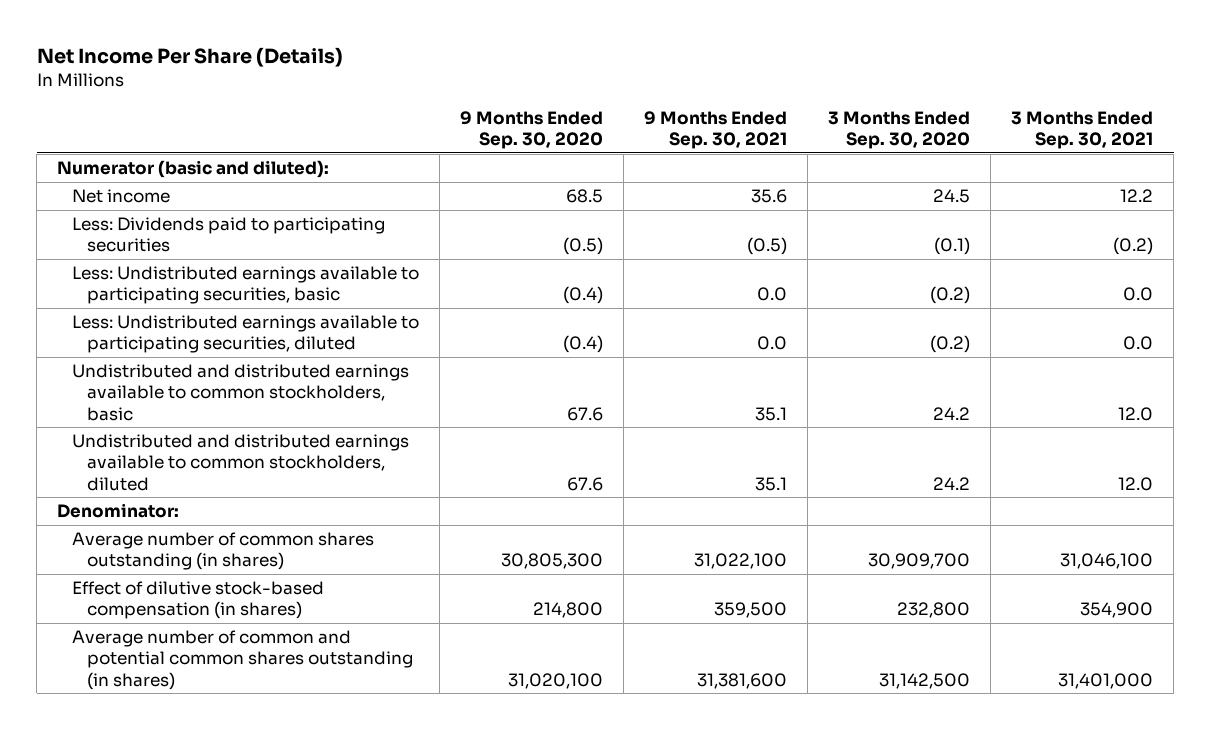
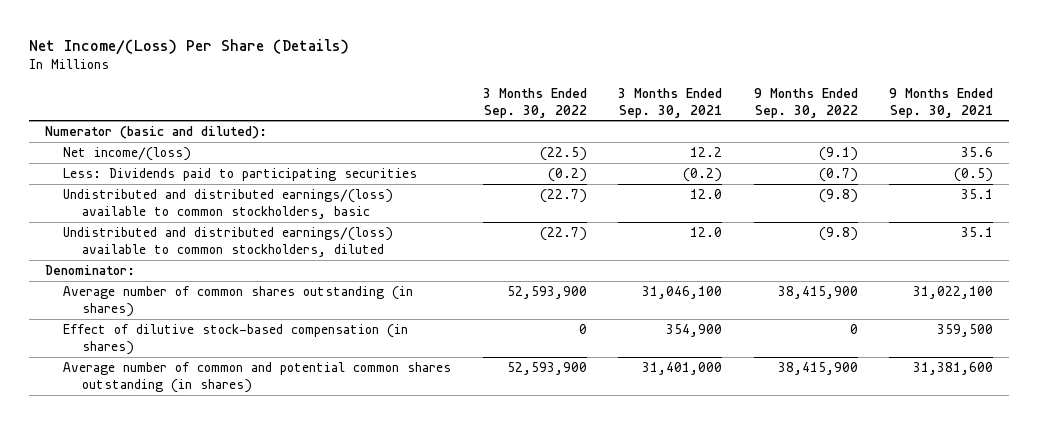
- Net Income Per Share (Details)
+ Net Income/(Loss) Per Share (Details)
- | 9 Months Ended Sep. 30, 2020 | 9 Months Ended Sep. 30, 2021 | 3 Months Ended Sep. 30, 2020 | 3 Months Ended Sep. 30, 2021
+ | 3 Months Ended Sep. 30, 2022 | 3 Months Ended Sep. 30, 2021 | 9 Months Ended Sep. 30, 2022 | 9 Months Ended Sep. 30, 2021
- Net income | 68.5 | 35.6 | 24.5 | 12.2
+ Net income/(loss) | (22.5) | 12.2 | (9.1) | 35.6
- Less: Undistributed earnings available to participating securities, basic | (0.4) | 0.0 | (0.2) | 0.0
- Less: Undistributed earnings available to participating securities, diluted | (0.4) | 0.0 | (0.2) | 0.0
- Undistributed and distributed earnings available to common stockholders, basic | 67.6 | 35.1 | 24.2 | 12.0
- Undistributed and distributed earnings available to common stockholders, diluted | 67.6 | 35.1 | 24.2 | 12.0
+ Undistributed and distributed earnings/(loss) available to common stockholders, basic | (22.7) | 12.0 | (9.8) | 35.1
+ Undistributed and distributed earnings/(loss) available to common stockholders, diluted | (22.7) | 12.0 | (9.8) | 35.1

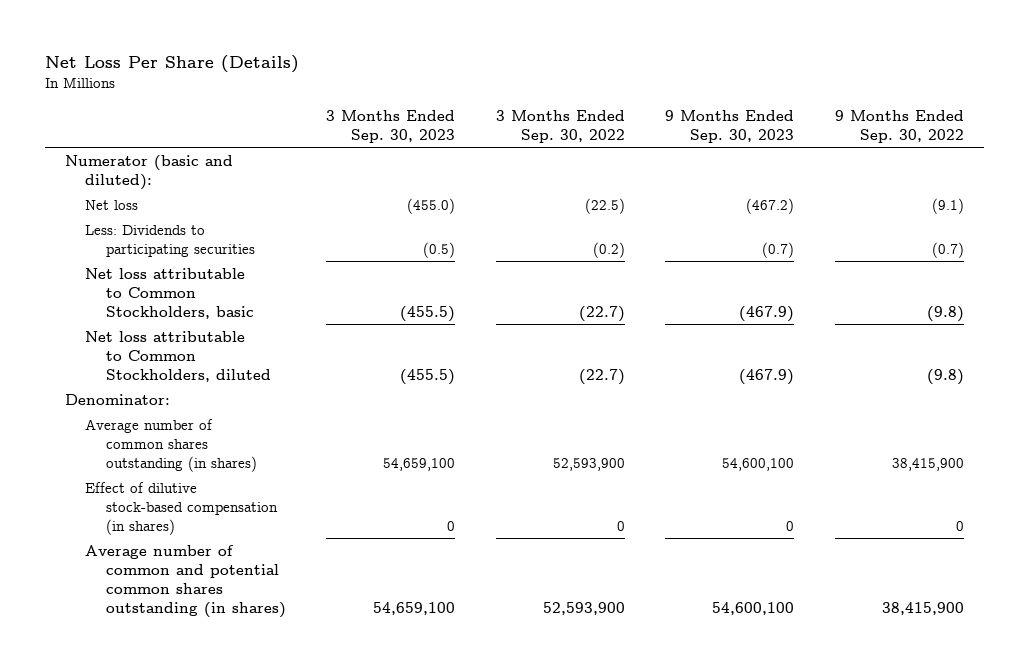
- Net Income/(Loss) Per Share (Details)
+ Net Loss Per Share (Details)
- | 3 Months Ended Sep. 30, 2022 | 3 Months Ended Sep. 30, 2021 | 9 Months Ended Sep. 30, 2022 | 9 Months Ended Sep. 30, 2021
+ | 3 Months Ended Sep. 30, 2023 | 3 Months Ended Sep. 30, 2022 | 9 Months Ended Sep. 30, 2023 | 9 Months Ended Sep. 30, 2022
- Net income/(loss) | (22.5) | 12.2 | (9.1) | 35.6
- Less: Dividends paid to participating securities | (0.2) | (0.2) | (0.7) | (0.5)
- Undistributed and distributed earnings/(loss) available to common stockholders, basic | (22.7) | 12.0 | (9.8) | 35.1
- Undistributed and distributed earnings/(loss) available to common stockholders, diluted | (22.7) | 12.0 | (9.8) | 35.1
+ Net loss | (455.0) | (22.5) | (467.2) | (9.1)
+ Less: Dividends to participating securities | (0.5) | (0.2) | (0.7) | (0.7)
+ Net loss attributable to Common Stockholders, basic | (455.5) | (22.7) | (467.9) | (9.8)
+ Net loss attributable to Common Stockholders, diluted | (455.5) | (22.7) | (467.9) | (9.8)

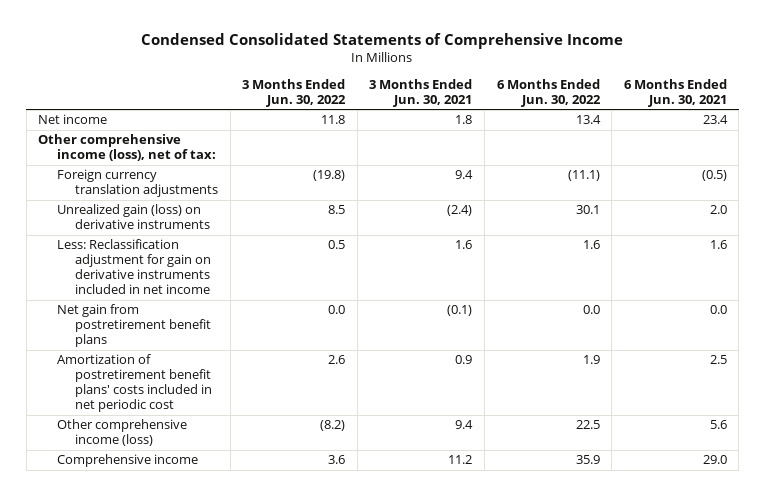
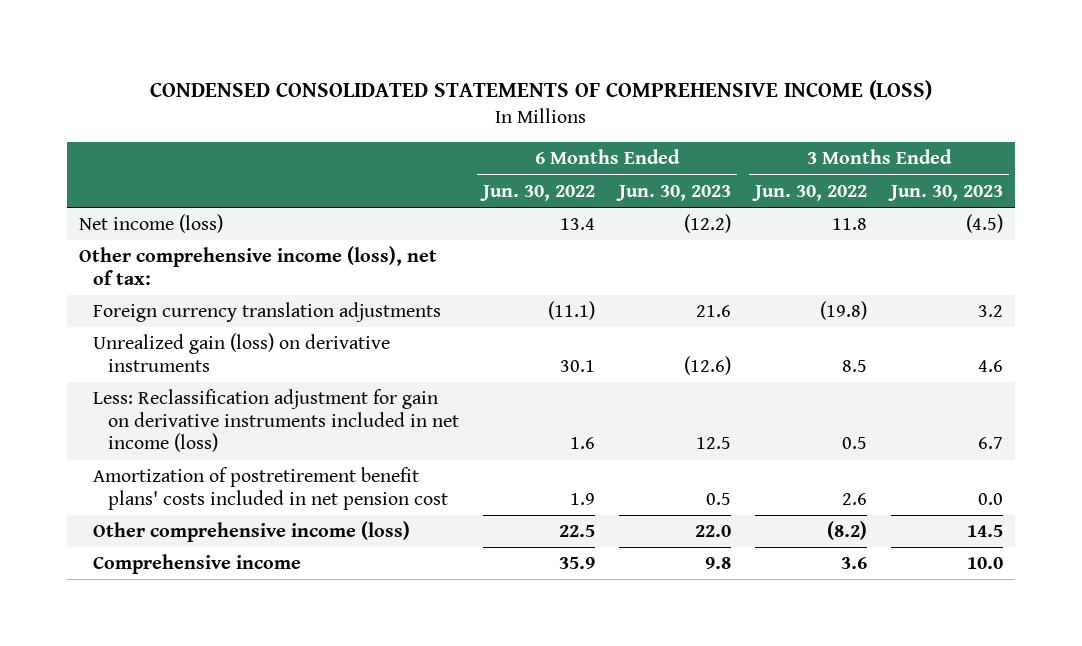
- Condensed Consolidated Statements of Comprehensive Income
+ CONDENSED CONSOLIDATED STATEMENTS OF COMPREHENSIVE INCOME (LOSS)
- | 3 Months Ended Jun. 30, 2022 | 3 Months Ended Jun. 30, 2021 | 6 Months Ended Jun. 30, 2022 | 6 Months Ended Jun. 30, 2021
+ | 6 Months Ended Jun. 30, 2022 | 6 Months Ended Jun. 30, 2023 | 3 Months Ended Jun. 30, 2022 | 3 Months Ended Jun. 30, 2023
- Net income | 11.8 | 1.8 | 13.4 | 23.4
+ Net income (loss) | 13.4 | (12.2) | 11.8 | (4.5)
- Less: Reclassification adjustment for gain on derivative instruments included in net income | 0.5 | 1.6 | 1.6 | 1.6
- Net gain from postretirement benefit plans | 0.0 | (0.1) | 0.0 | 0.0
- Amortization of postretirement benefit plans' costs included in net periodic cost | 2.6 | 0.9 | 1.9 | 2.5
+ Less: Reclassification adjustment for gain on derivative instruments included in net income (loss) | 1.6 | 12.5 | 0.5 | 6.7
+ Amortization of postretirement benefit plans' costs included in net pension cost | 1.9 | 0.5 | 2.6 | 0.0

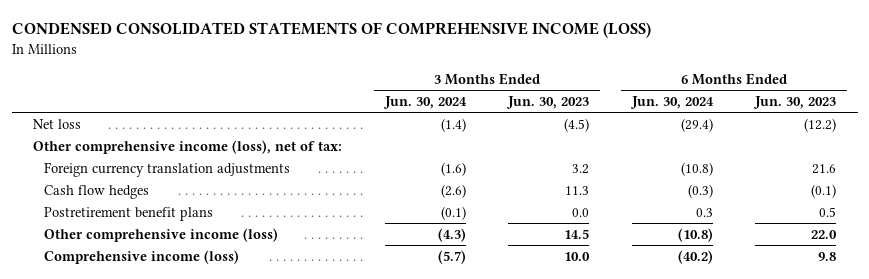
- | 6 Months Ended Jun. 30, 2022 | 6 Months Ended Jun. 30, 2023 | 3 Months Ended Jun. 30, 2022 | 3 Months Ended Jun. 30, 2023
+ | 3 Months Ended Jun. 30, 2024 | 3 Months Ended Jun. 30, 2023 | 6 Months Ended Jun. 30, 2024 | 6 Months Ended Jun. 30, 2023
- Net income (loss) | 13.4 | (12.2) | 11.8 | (4.5)
+ Net loss | (1.4) | (4.5) | (29.4) | (12.2)
- Unrealized gain (loss) on derivative instruments | 30.1 | (12.6) | 8.5 | 4.6
- Less: Reclassification adjustment for gain on derivative instruments included in net income (loss) | 1.6 | 12.5 | 0.5 | 6.7
- Amortization of postretirement benefit plans' costs included in net pension cost | 1.9 | 0.5 | 2.6 | 0.0
+ Cash flow hedges | (2.6) | 11.3 | (0.3) | (0.1)
+ Postretirement benefit plans | (0.1) | 0.0 | 0.3 | 0.5
- Comprehensive income | 35.9 | 9.8 | 3.6 | 10.0
+ Comprehensive income (loss) | (5.7) | 10.0 | (40.2) | 9.8

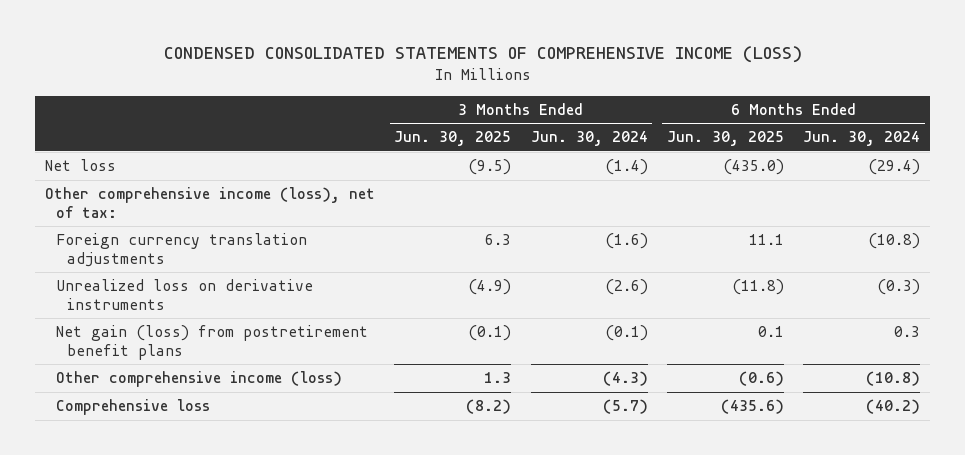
- | 3 Months Ended Jun. 30, 2024 | 3 Months Ended Jun. 30, 2023 | 6 Months Ended Jun. 30, 2024 | 6 Months Ended Jun. 30, 2023
+ | 3 Months Ended Jun. 30, 2025 | 3 Months Ended Jun. 30, 2024 | 6 Months Ended Jun. 30, 2025 | 6 Months Ended Jun. 30, 2024
- Cash flow hedges | (2.6) | 11.3 | (0.3) | (0.1)
- Postretirement benefit plans | (0.1) | 0.0 | 0.3 | 0.5
+ Unrealized loss on derivative instruments | (4.9) | (2.6) | (11.8) | (0.3)
+ Net gain (loss) from postretirement benefit plans | (0.1) | (0.1) | 0.1 | 0.3
- Comprehensive income (loss) | (5.7) | 10.0 | (40.2) | 9.8
+ Comprehensive loss | (8.2) | (5.7) | (435.6) | (40.2)

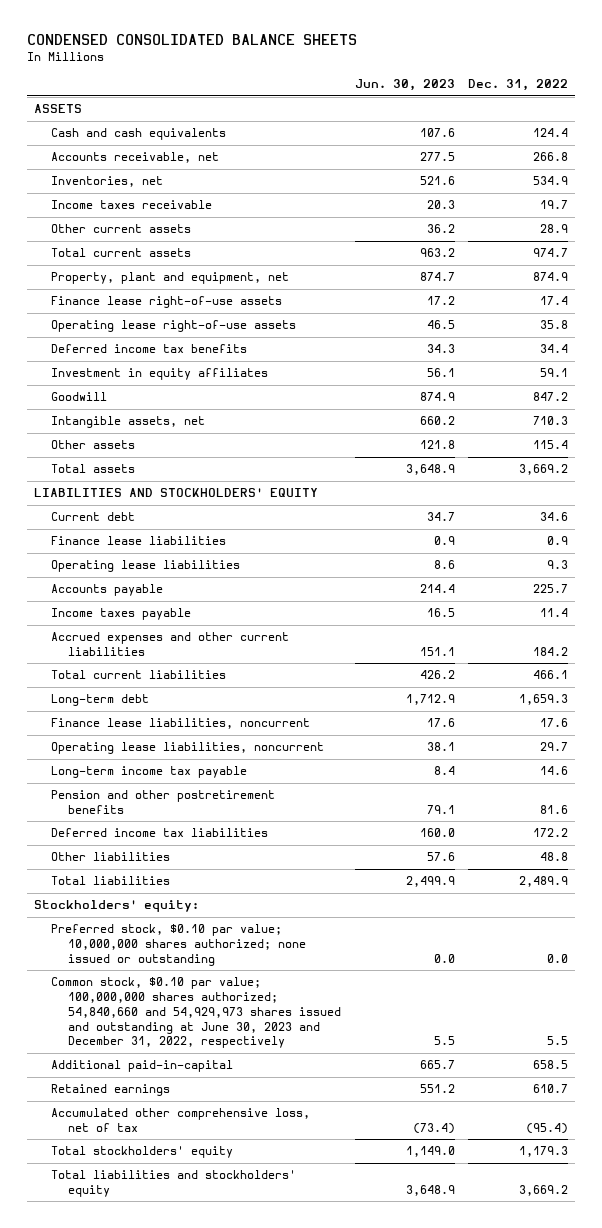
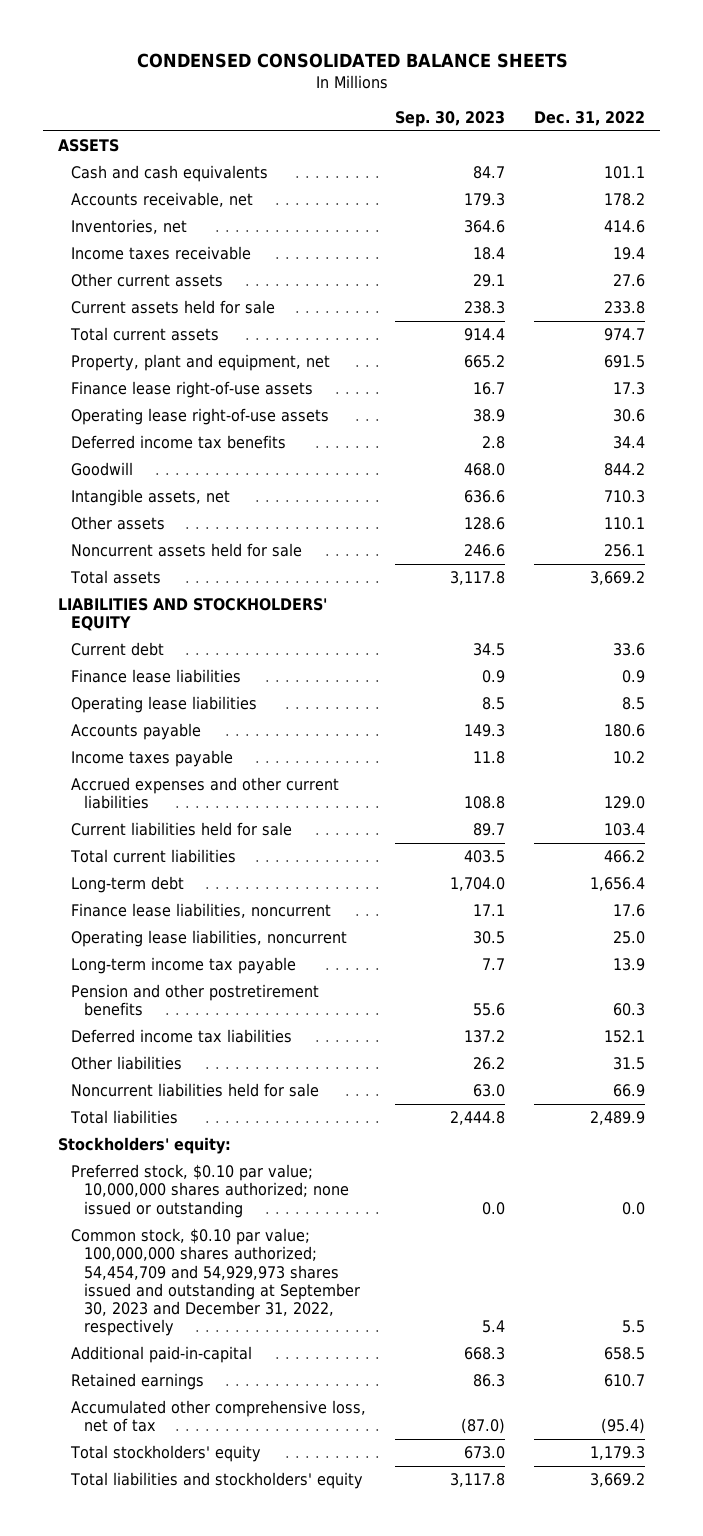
- | Jun. 30, 2023 | Dec. 31, 2022
+ | Sep. 30, 2023 | Dec. 31, 2022
- Cash and cash equivalents | 107.6 | 124.4
- Accounts receivable, net | 277.5 | 266.8
- Inventories, net | 521.6 | 534.9
- Income taxes receivable | 20.3 | 19.7
- Other current assets | 36.2 | 28.9
+ Cash and cash equivalents | 84.7 | 101.1
+ Accounts receivable, net | 179.3 | 178.2
+ Inventories, net | 364.6 | 414.6
+ Income taxes receivable | 18.4 | 19.4
+ Other current assets | 29.1 | 27.6
+ Current assets held for sale | 238.3 | 233.8
- Property, plant and equipment, net | 874.7 | 874.9
- Finance lease right-of-use assets | 17.2 | 17.4
- Operating lease right-of-use assets | 46.5 | 35.8
+ Property, plant and equipment, net | 665.2 | 691.5
+ Finance lease right-of-use assets | 16.7 | 17.3
+ Operating lease right-of-use assets | 38.9 | 30.6
- Investment in equity affiliates | 56.1 | 59.1
- Goodwill | 874.9 | 847.2
+ Goodwill | 468.0 | 844.2
- Other assets | 121.8 | 115.4
+ Other assets | 128.6 | 110.1
+ Noncurrent assets held for sale | 246.6 | 256.1
- Current debt | 34.7 | 34.6
+ Current debt | 34.5 | 33.6
- Operating lease liabilities | 8.6 | 9.3
- Accounts payable | 214.4 | 225.7
- Income taxes payable | 16.5 | 11.4
- Accrued expenses and other current liabilities | 151.1 | 184.2
- Total current liabilities | 426.2 | 466.1
- Long-term debt | 1,712.9 | 1,659.3
+ Operating lease liabilities | 8.5 | 8.5
+ Accounts payable | 149.3 | 180.6
+ Income taxes payable | 11.8 | 10.2
+ Accrued expenses and other current liabilities | 108.8 | 129.0
+ Current liabilities held for sale | 89.7 | 103.4
+ Total current liabilities | 403.5 | 466.2
+ Long-term debt | 1,704.0 | 1,656.4
- Operating lease liabilities, noncurrent | 38.1 | 29.7
- Long-term income tax payable | 8.4 | 14.6
- Pension and other postretirement benefits | 79.1 | 81.6
- Deferred income tax liabilities | 160.0 | 172.2
- Other liabilities | 57.6 | 48.8
+ Operating lease liabilities, noncurrent | 30.5 | 25.0
+ Long-term income tax payable | 7.7 | 13.9
+ Pension and other postretirement benefits | 55.6 | 60.3
+ Deferred income tax liabilities | 137.2 | 152.1
+ Other liabilities | 26.2 | 31.5
+ Noncurrent liabilities held for sale | 63.0 | 66.9
- Common stock, $0.10 par value; 100,000,000 shares authorized; 54,840,660 and 54,929,973 shares issued and outstanding at June 30, 2023 and December 31, 2022, respectively | 5.5 | 5.5
+ Common stock, $0.10 par value; 100,000,000 shares authorized; 54,454,709 and 54,929,973 shares issued and outstanding at September 30, 2023 and December 31, 2022, respectively | 5.4 | 5.5

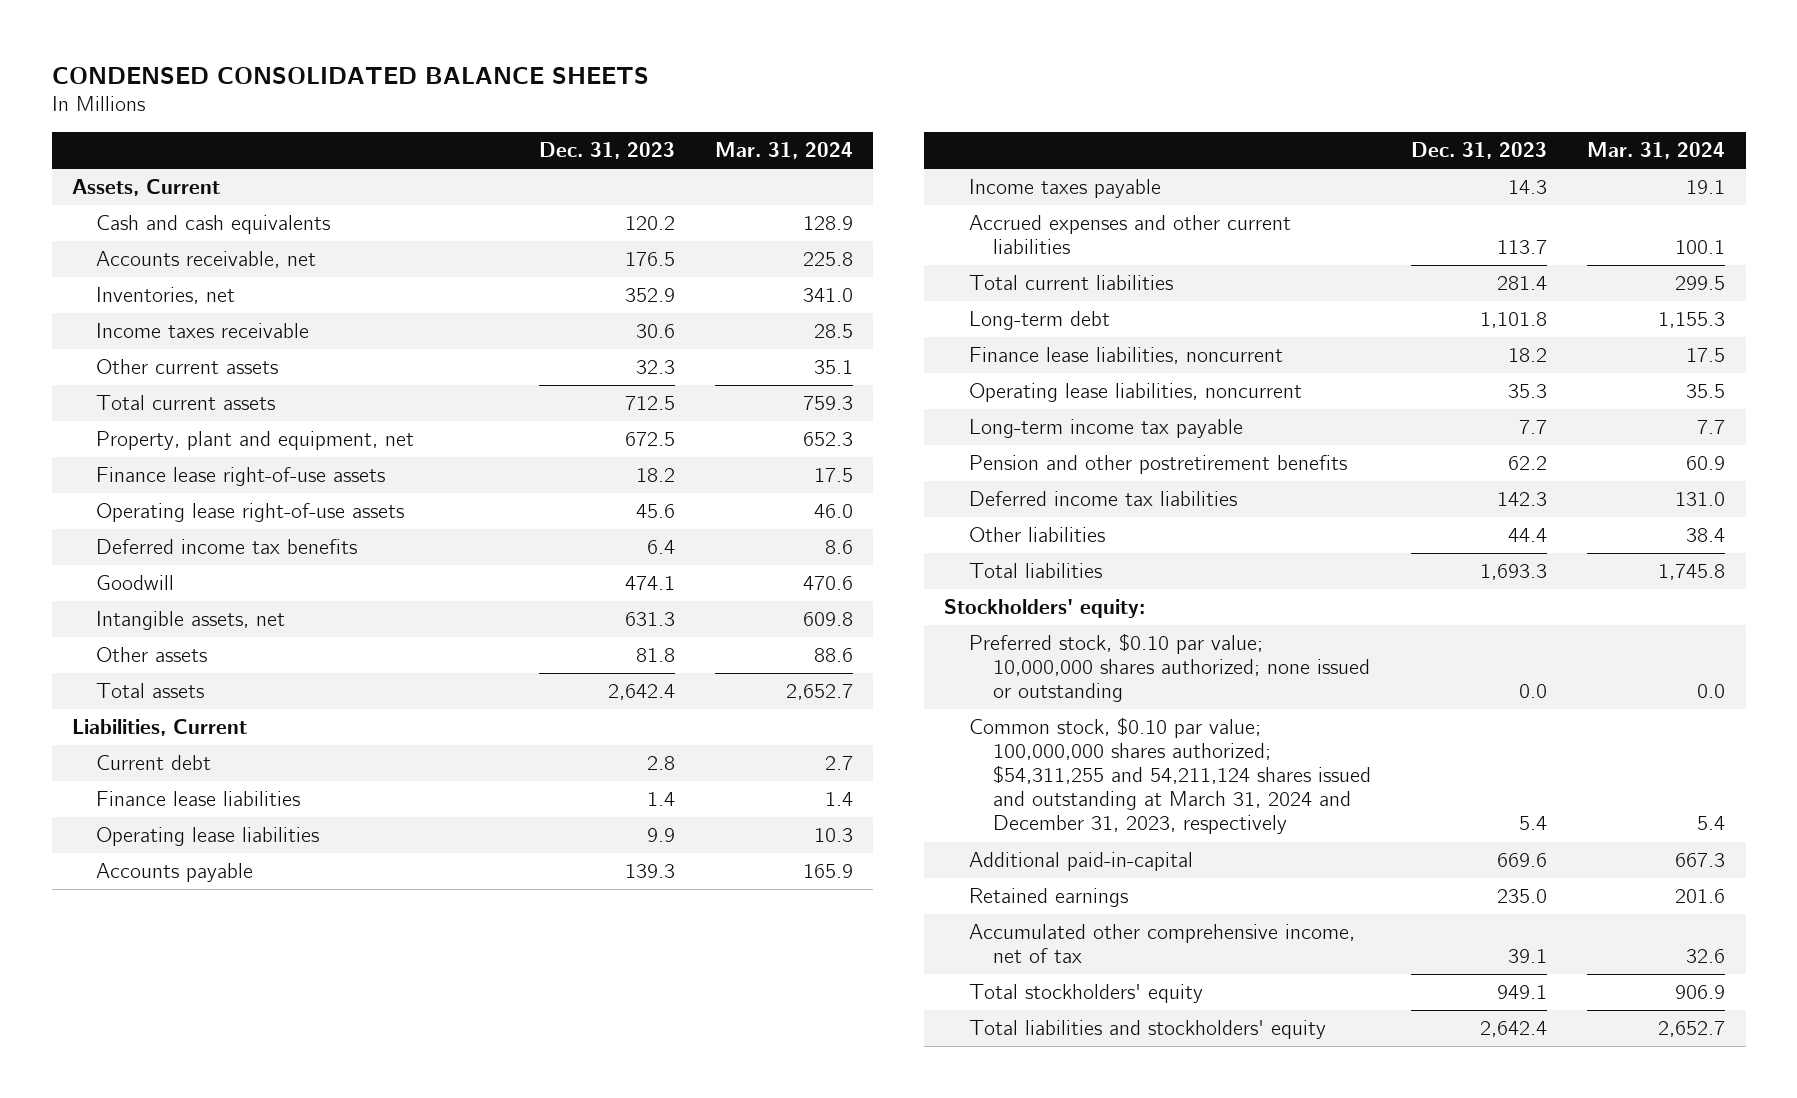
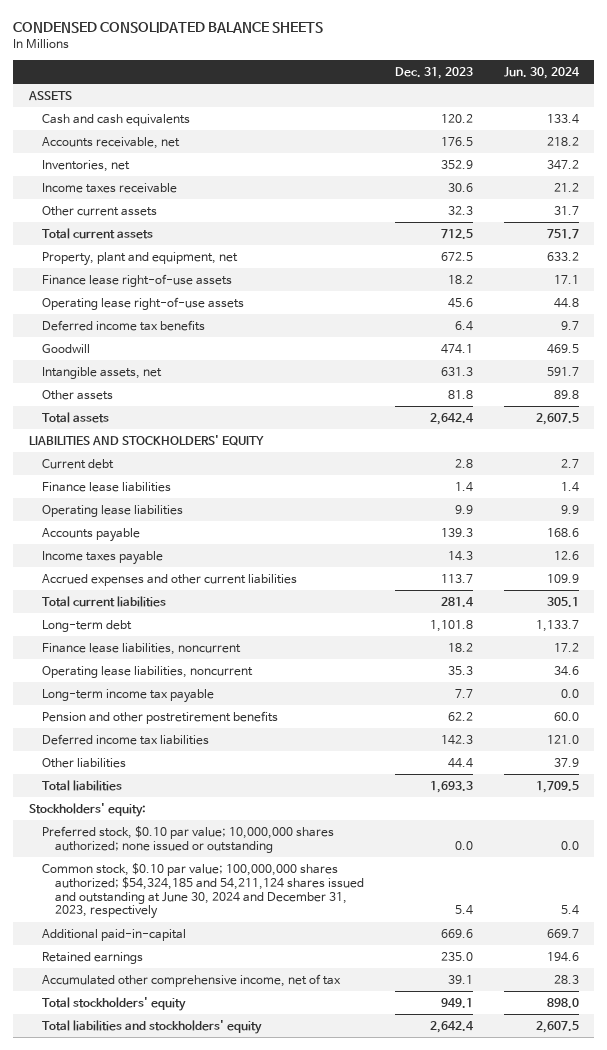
- | Dec. 31, 2023 | Mar. 31, 2024
+ | Dec. 31, 2023 | Jun. 30, 2024
- Assets, Current
+ ASSETS
- Liabilities, Current
+ LIABILITIES AND STOCKHOLDERS' EQUITY
- Common stock, $0.10 par value; 100,000,000 shares authorized; $54,311,255 and 54,211,124 shares issued and outstanding at March 31, 2024 and December 31, 2023, respectively | 5.4 | 5.4
+ Common stock, $0.10 par value; 100,000,000 shares authorized; $54,324,185 and 54,211,124 shares issued and outstanding at June 30, 2024 and December 31, 2023, respectively | 5.4 | 5.4

